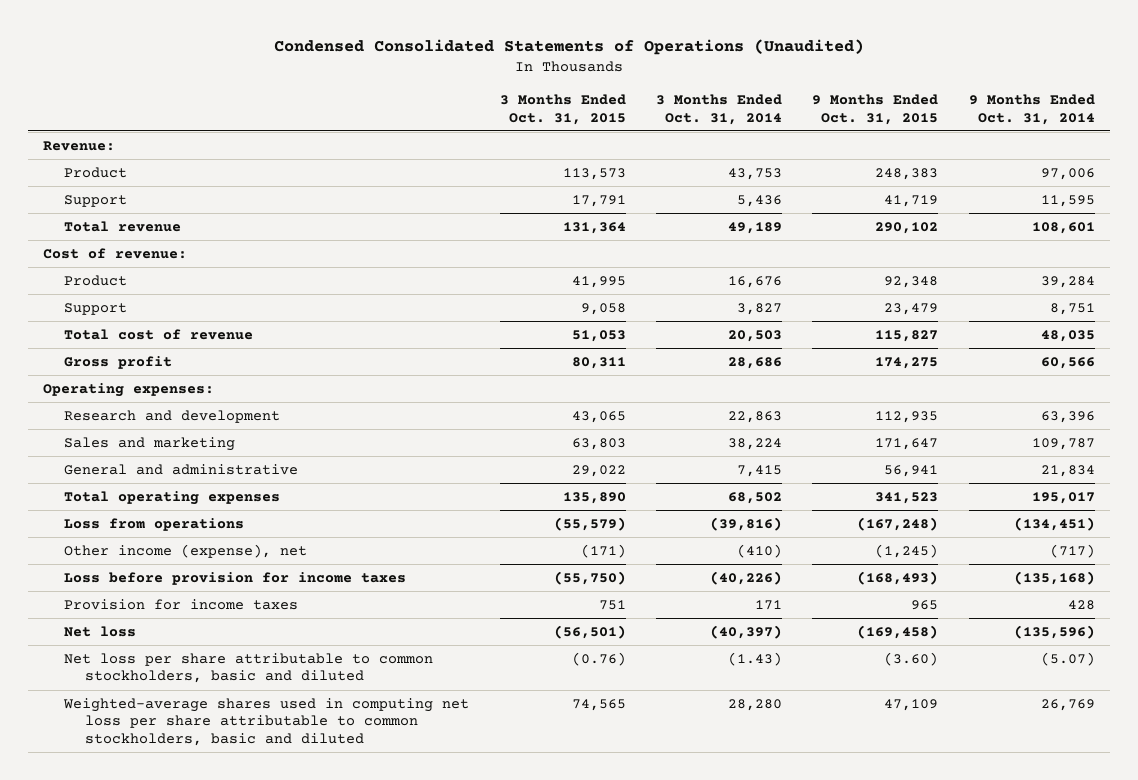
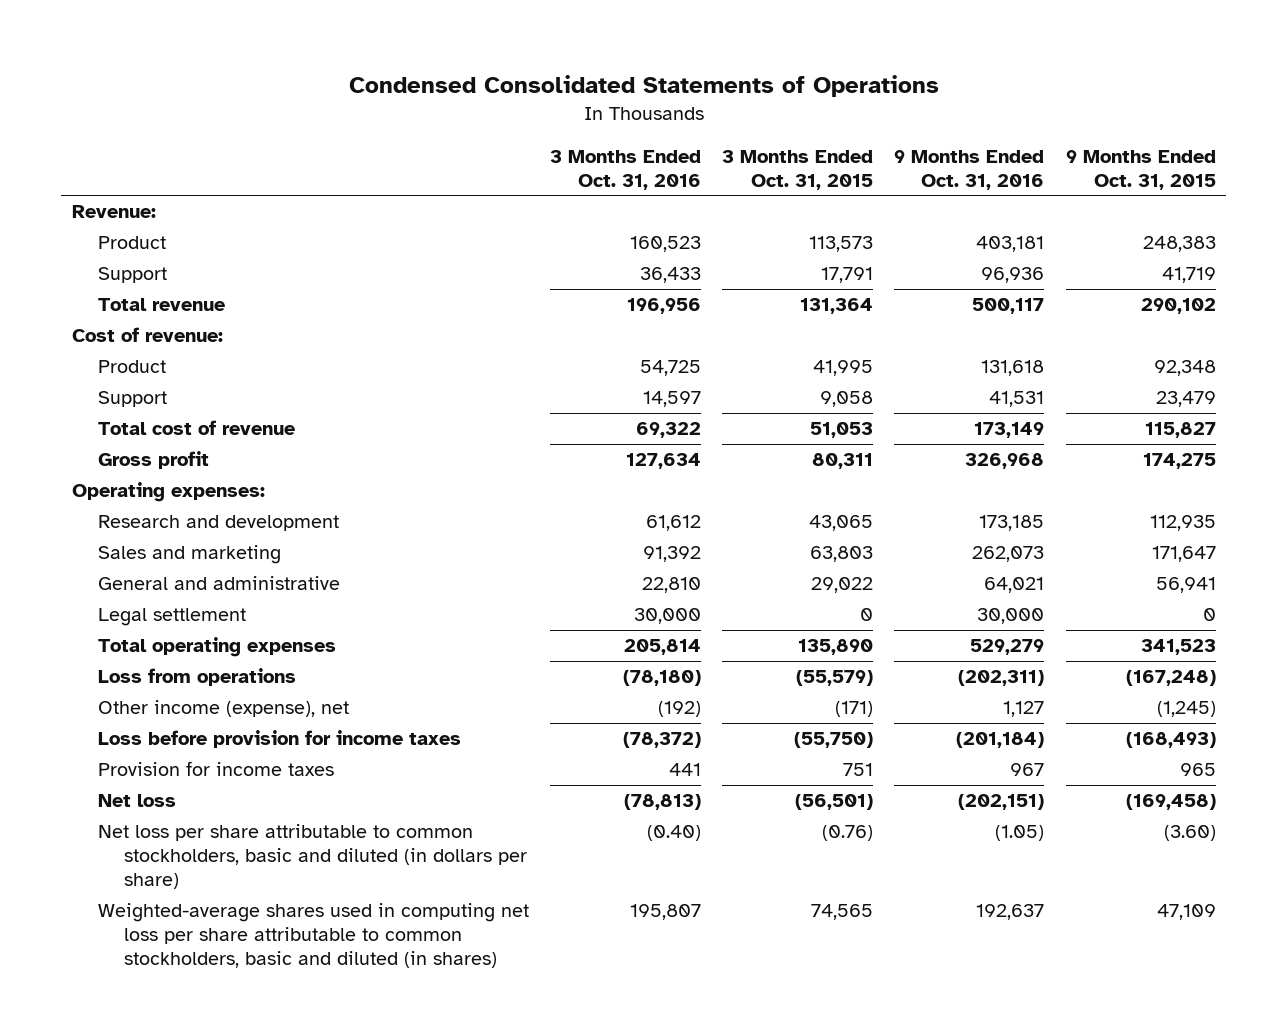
- Condensed Consolidated Statements of Operations (Unaudited)
+ Condensed Consolidated Statements of Operations
- | 3 Months Ended Oct. 31, 2015 | 3 Months Ended Oct. 31, 2014 | 9 Months Ended Oct. 31, 2015 | 9 Months Ended Oct. 31, 2014
+ | 3 Months Ended Oct. 31, 2016 | 3 Months Ended Oct. 31, 2015 | 9 Months Ended Oct. 31, 2016 | 9 Months Ended Oct. 31, 2015
+ Legal settlement | 30,000 | 0 | 30,000 | 0
- Net loss per share attributable to common stockholders, basic and diluted | (0.76) | (1.43) | (3.60) | (5.07)
- Weighted-average shares used in computing net loss per share attributable to common stockholders, basic and diluted | 74,565 | 28,280 | 47,109 | 26,769
+ Net loss per share attributable to common stockholders, basic and diluted (in dollars per share) | (0.40) | (0.76) | (1.05) | (3.60)
+ Weighted-average shares used in computing net loss per share attributable to common stockholders, basic and diluted (in shares) | 195,807 | 74,565 | 192,637 | 47,109

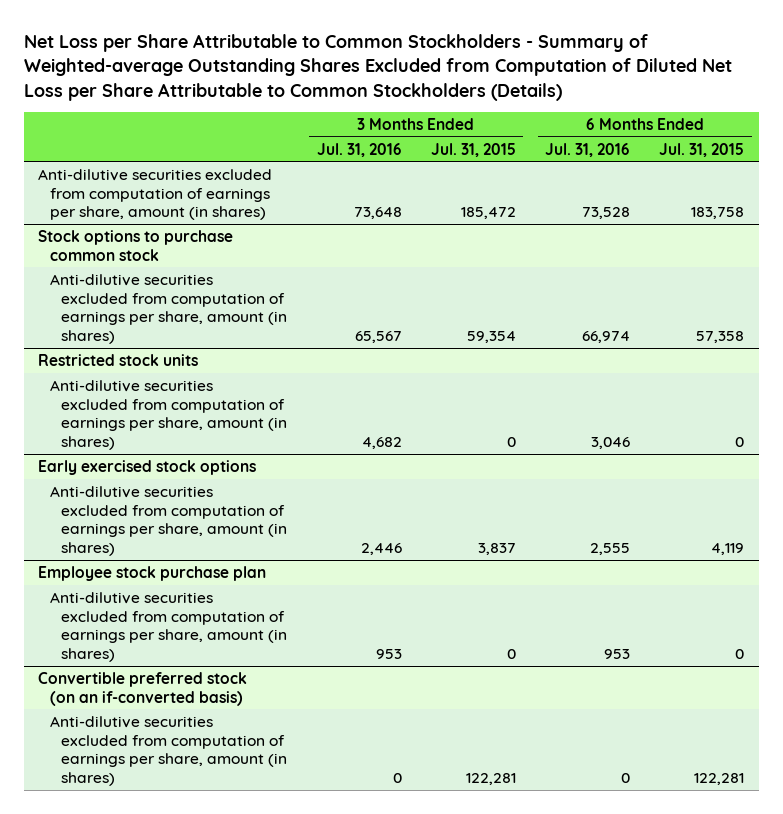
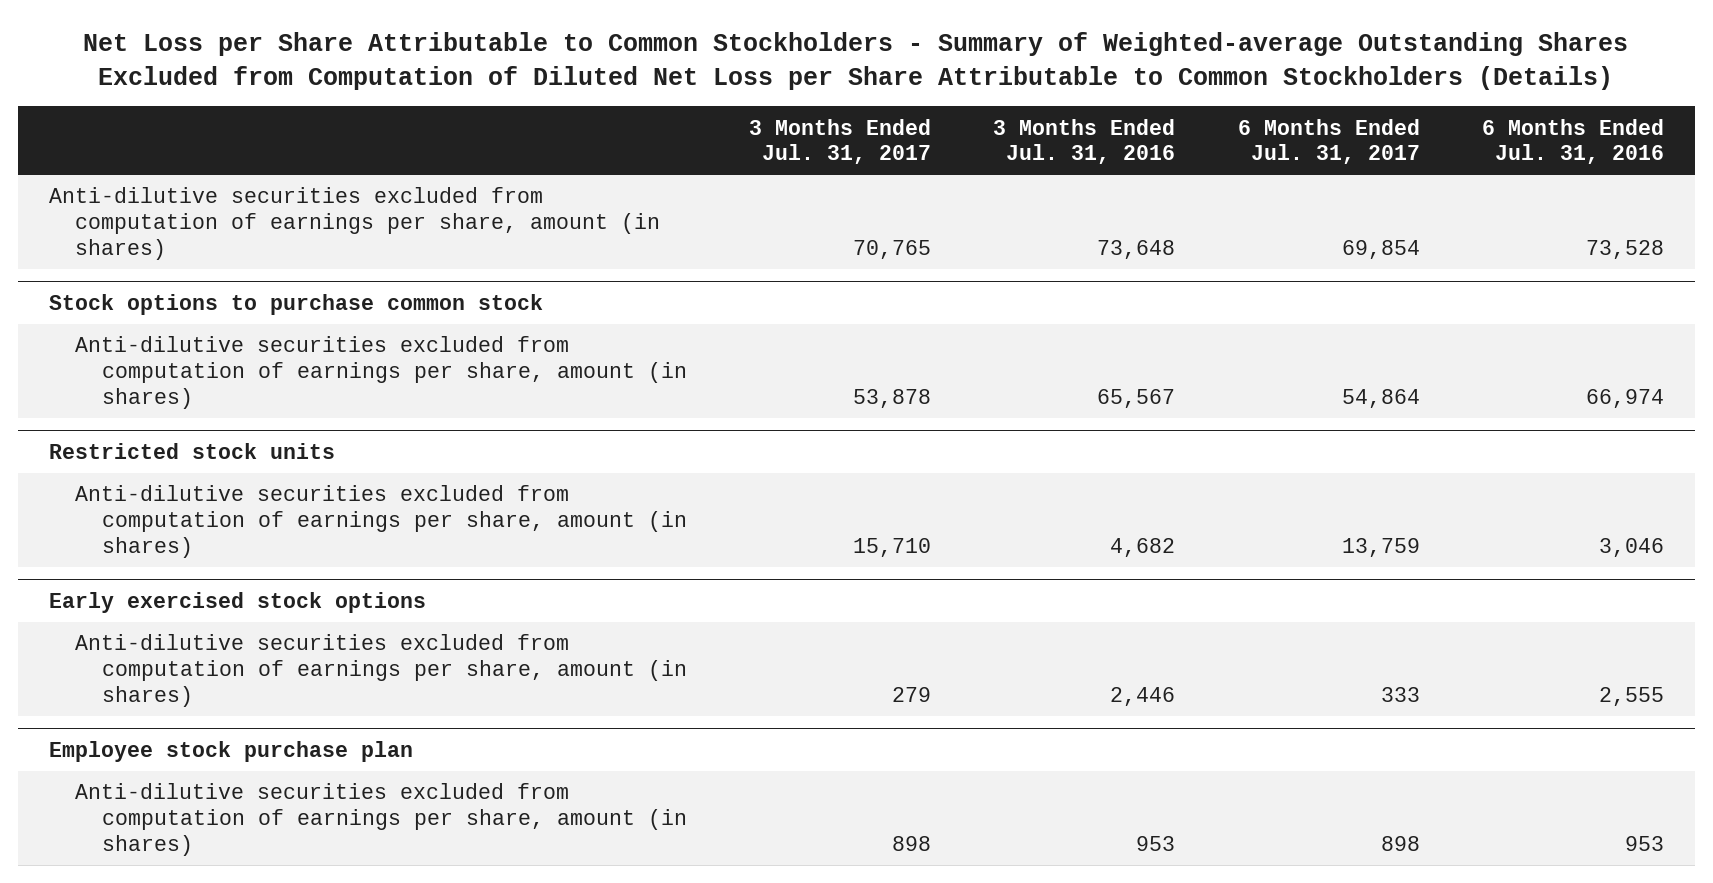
- | 3 Months Ended Jul. 31, 2016 | 3 Months Ended Jul. 31, 2015 | 6 Months Ended Jul. 31, 2016 | 6 Months Ended Jul. 31, 2015
+ | 3 Months Ended Jul. 31, 2017 | 3 Months Ended Jul. 31, 2016 | 6 Months Ended Jul. 31, 2017 | 6 Months Ended Jul. 31, 2016
- Convertible preferred stock (on an if-converted basis)
- Anti-dilutive securities excluded from computation of earnings per share, amount (in shares) | 0 | 122,281 | 0 | 122,281

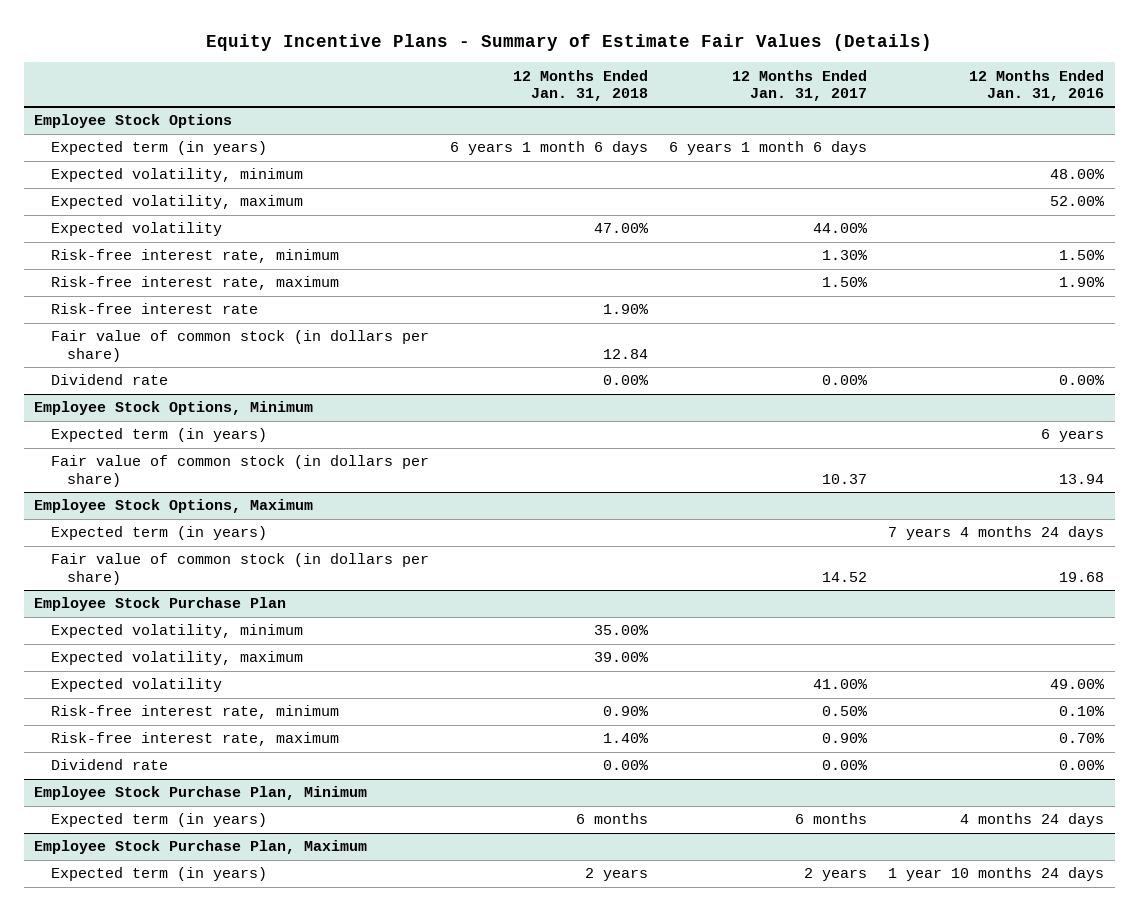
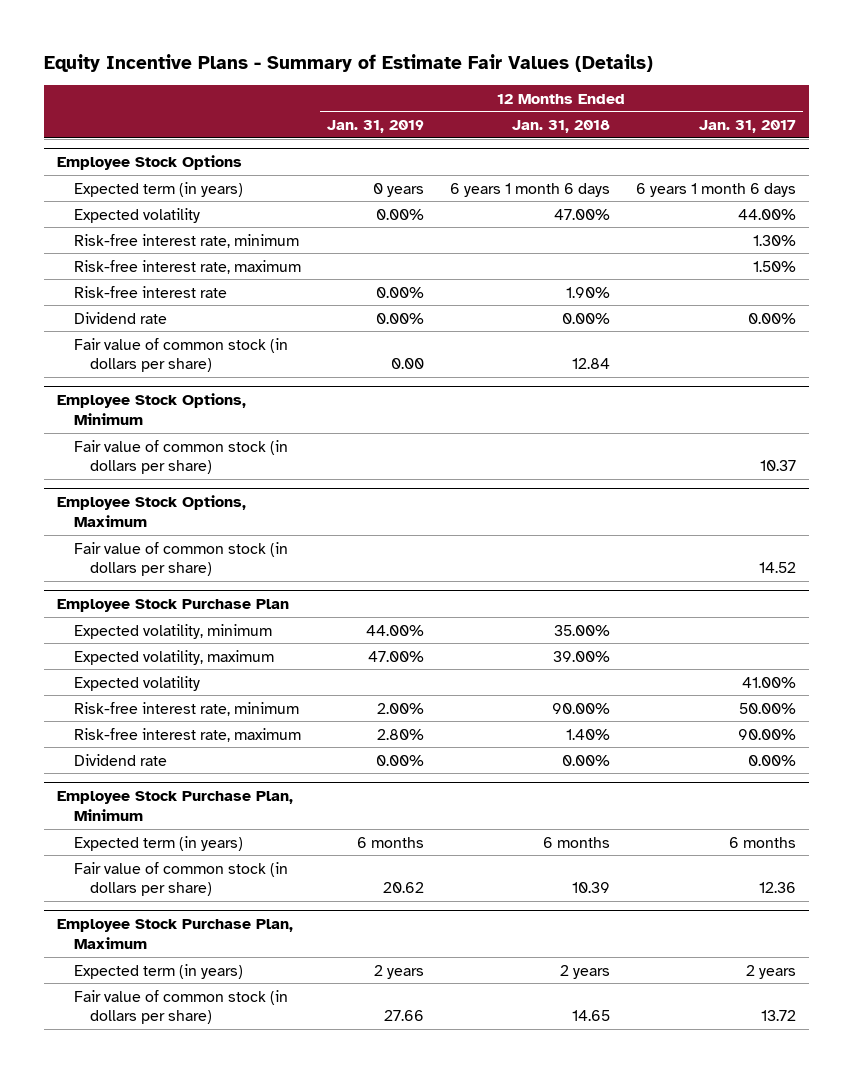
- | 12 Months Ended Jan. 31, 2018 | 12 Months Ended Jan. 31, 2017 | 12 Months Ended Jan. 31, 2016
+ | 12 Months Ended Jan. 31, 2019 | 12 Months Ended Jan. 31, 2018 | 12 Months Ended Jan. 31, 2017
@ Employee Stock Options
- Expected volatility, minimum | | | 48.00%
- Expected volatility, maximum | | | 52.00%
moved down: Fair value of common stock (in dollars per share) | 0.00 | 12.84 |
@ Employee Stock Options, Minimum
- Expected term (in years) | | | 6 years
@ Employee Stock Options, Maximum
- Expected term (in years) | | | 7 years 4 months 24 days
@ Employee Stock Purchase Plan
- Risk-free interest rate, minimum | 0.90% | 0.50% | 0.10%
- Risk-free interest rate, maximum | 1.40% | 0.90% | 0.70%
+ Risk-free interest rate, minimum | 2.00% | 90.00% | 50.00%
+ Risk-free interest rate, maximum | 2.80% | 1.40% | 90.00%
@ Employee Stock Purchase Plan, Minimum
+ Fair value of common stock (in dollars per share) | 20.62 | 10.39 | 12.36
@ Employee Stock Purchase Plan, Maximum
+ Fair value of common stock (in dollars per share) | 27.66 | 14.65 | 13.72

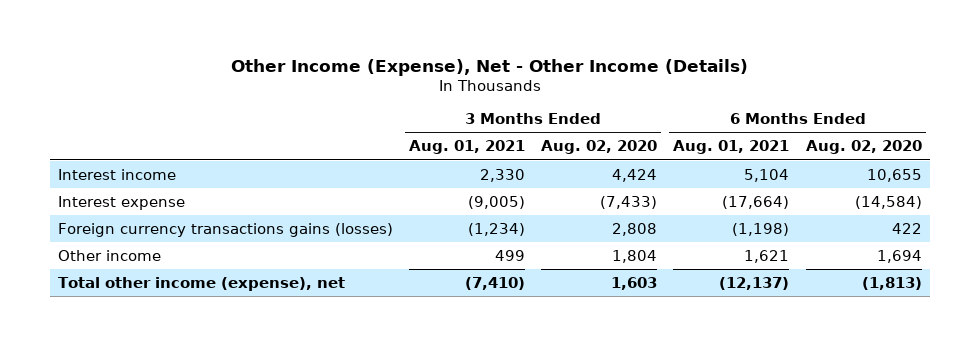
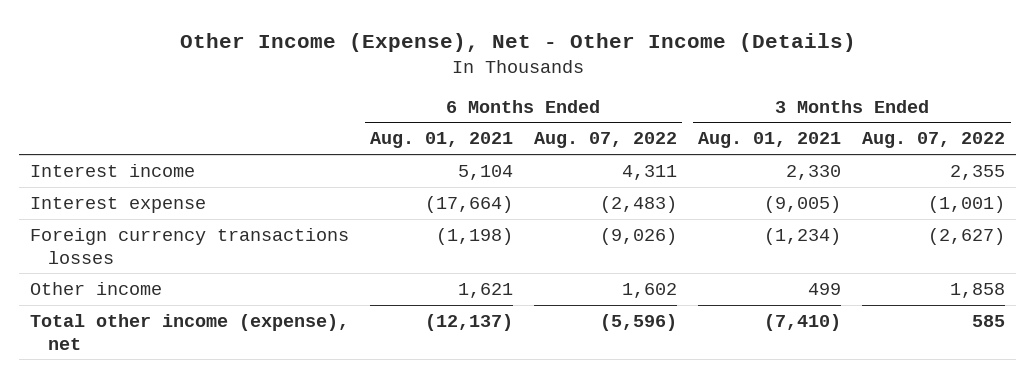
- | 3 Months Ended Aug. 01, 2021 | 3 Months Ended Aug. 02, 2020 | 6 Months Ended Aug. 01, 2021 | 6 Months Ended Aug. 02, 2020
+ | 6 Months Ended Aug. 01, 2021 | 6 Months Ended Aug. 07, 2022 | 3 Months Ended Aug. 01, 2021 | 3 Months Ended Aug. 07, 2022
- Foreign currency transactions gains (losses) | (1,234) | 2,808 | (1,198) | 422
+ Foreign currency transactions losses | (1,198) | (9,026) | (1,234) | (2,627)

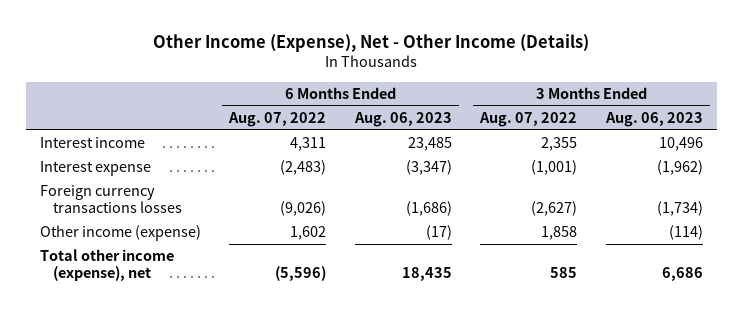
- | 6 Months Ended Aug. 01, 2021 | 6 Months Ended Aug. 07, 2022 | 3 Months Ended Aug. 01, 2021 | 3 Months Ended Aug. 07, 2022
+ | 6 Months Ended Aug. 07, 2022 | 6 Months Ended Aug. 06, 2023 | 3 Months Ended Aug. 07, 2022 | 3 Months Ended Aug. 06, 2023
- Other income | 1,621 | 1,602 | 499 | 1,858
+ Other income (expense) | 1,602 | (17) | 1,858 | (114)

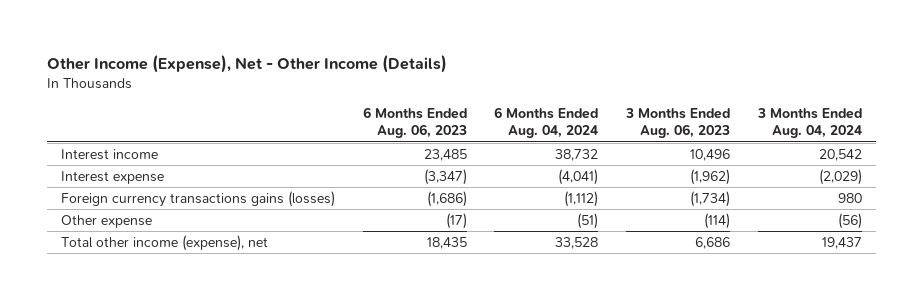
- | 6 Months Ended Aug. 07, 2022 | 6 Months Ended Aug. 06, 2023 | 3 Months Ended Aug. 07, 2022 | 3 Months Ended Aug. 06, 2023
+ | 6 Months Ended Aug. 06, 2023 | 6 Months Ended Aug. 04, 2024 | 3 Months Ended Aug. 06, 2023 | 3 Months Ended Aug. 04, 2024
- Foreign currency transactions losses | (9,026) | (1,686) | (2,627) | (1,734)
- Other income (expense) | 1,602 | (17) | 1,858 | (114)
+ Foreign currency transactions gains (losses) | (1,686) | (1,112) | (1,734) | 980
+ Other expense | (17) | (51) | (114) | (56)

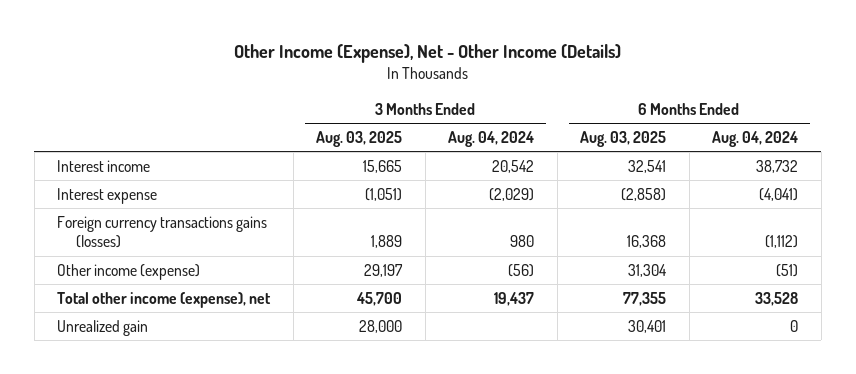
- | 6 Months Ended Aug. 06, 2023 | 6 Months Ended Aug. 04, 2024 | 3 Months Ended Aug. 06, 2023 | 3 Months Ended Aug. 04, 2024
+ | 3 Months Ended Aug. 03, 2025 | 3 Months Ended Aug. 04, 2024 | 6 Months Ended Aug. 03, 2025 | 6 Months Ended Aug. 04, 2024
- Other expense | (17) | (51) | (114) | (56)
+ Other income (expense) | 29,197 | (56) | 31,304 | (51)
+ Unrealized gain | 28,000 | | 30,401 | 0

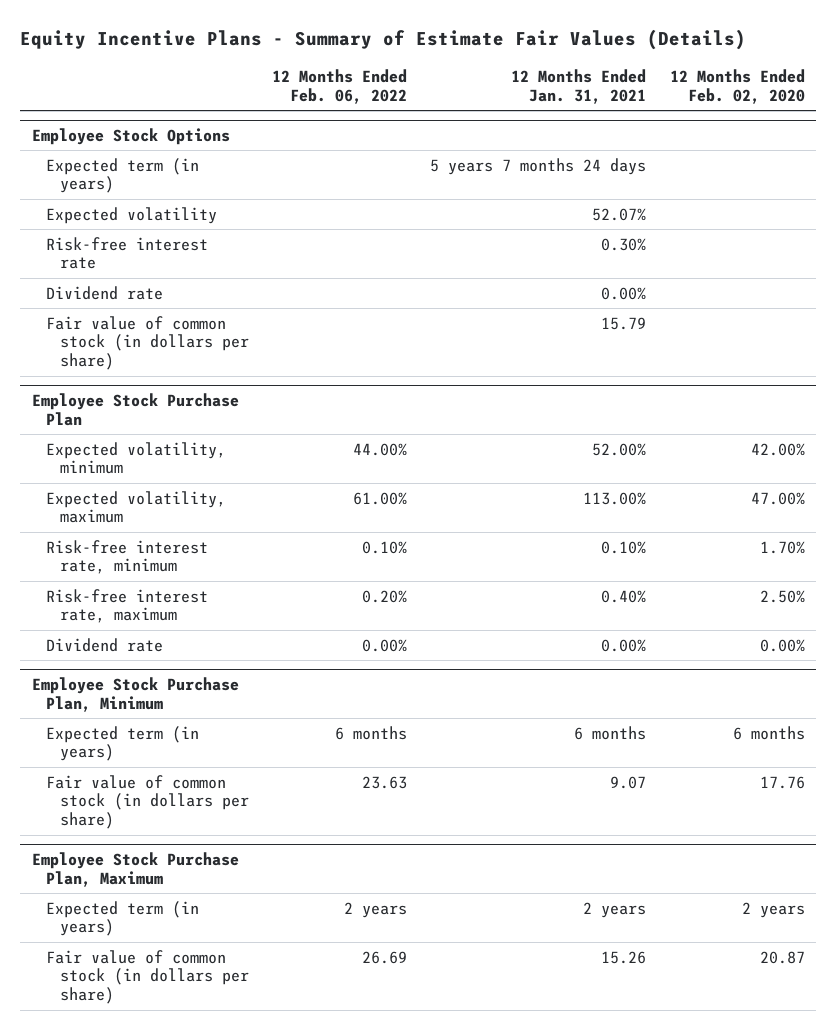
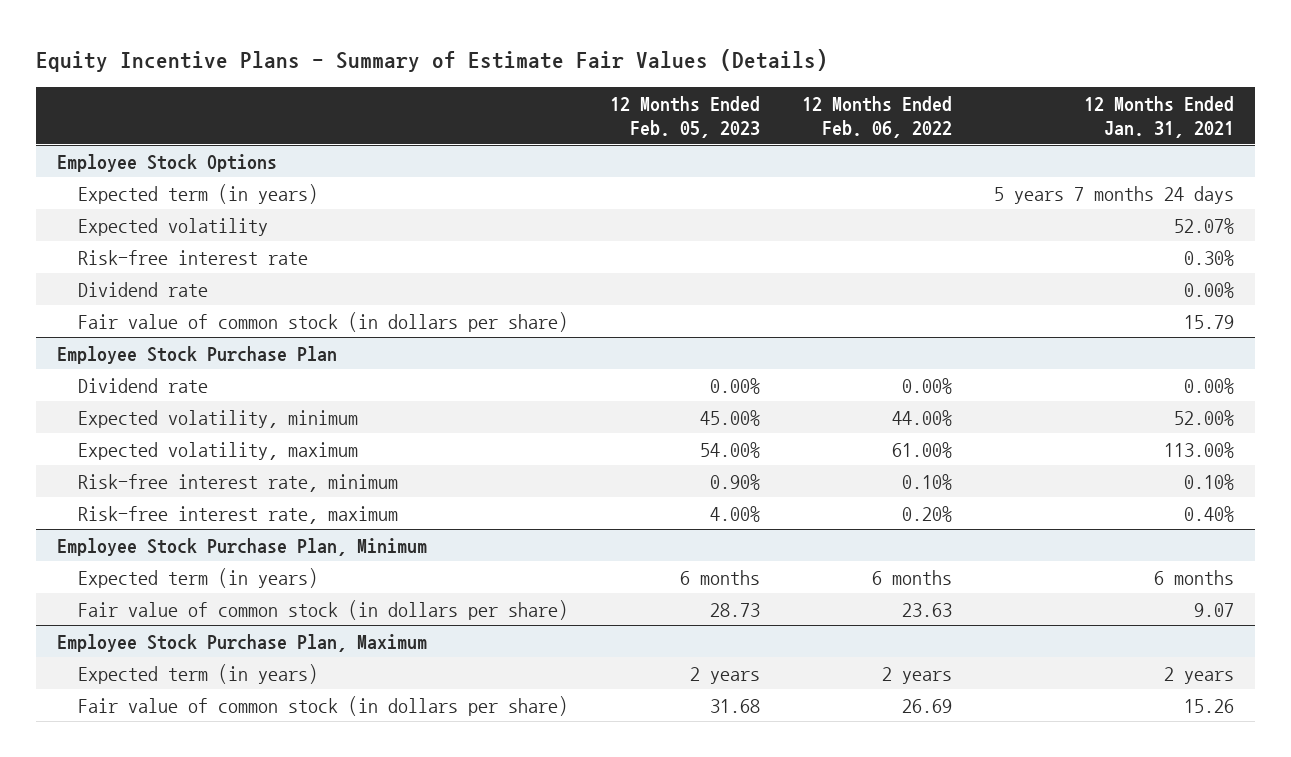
- | 12 Months Ended Feb. 06, 2022 | 12 Months Ended Jan. 31, 2021 | 12 Months Ended Feb. 02, 2020
+ | 12 Months Ended Feb. 05, 2023 | 12 Months Ended Feb. 06, 2022 | 12 Months Ended Jan. 31, 2021
@ Employee Stock Purchase Plan
moved up: Dividend rate | 0.00% | 0.00% | 0.00%

